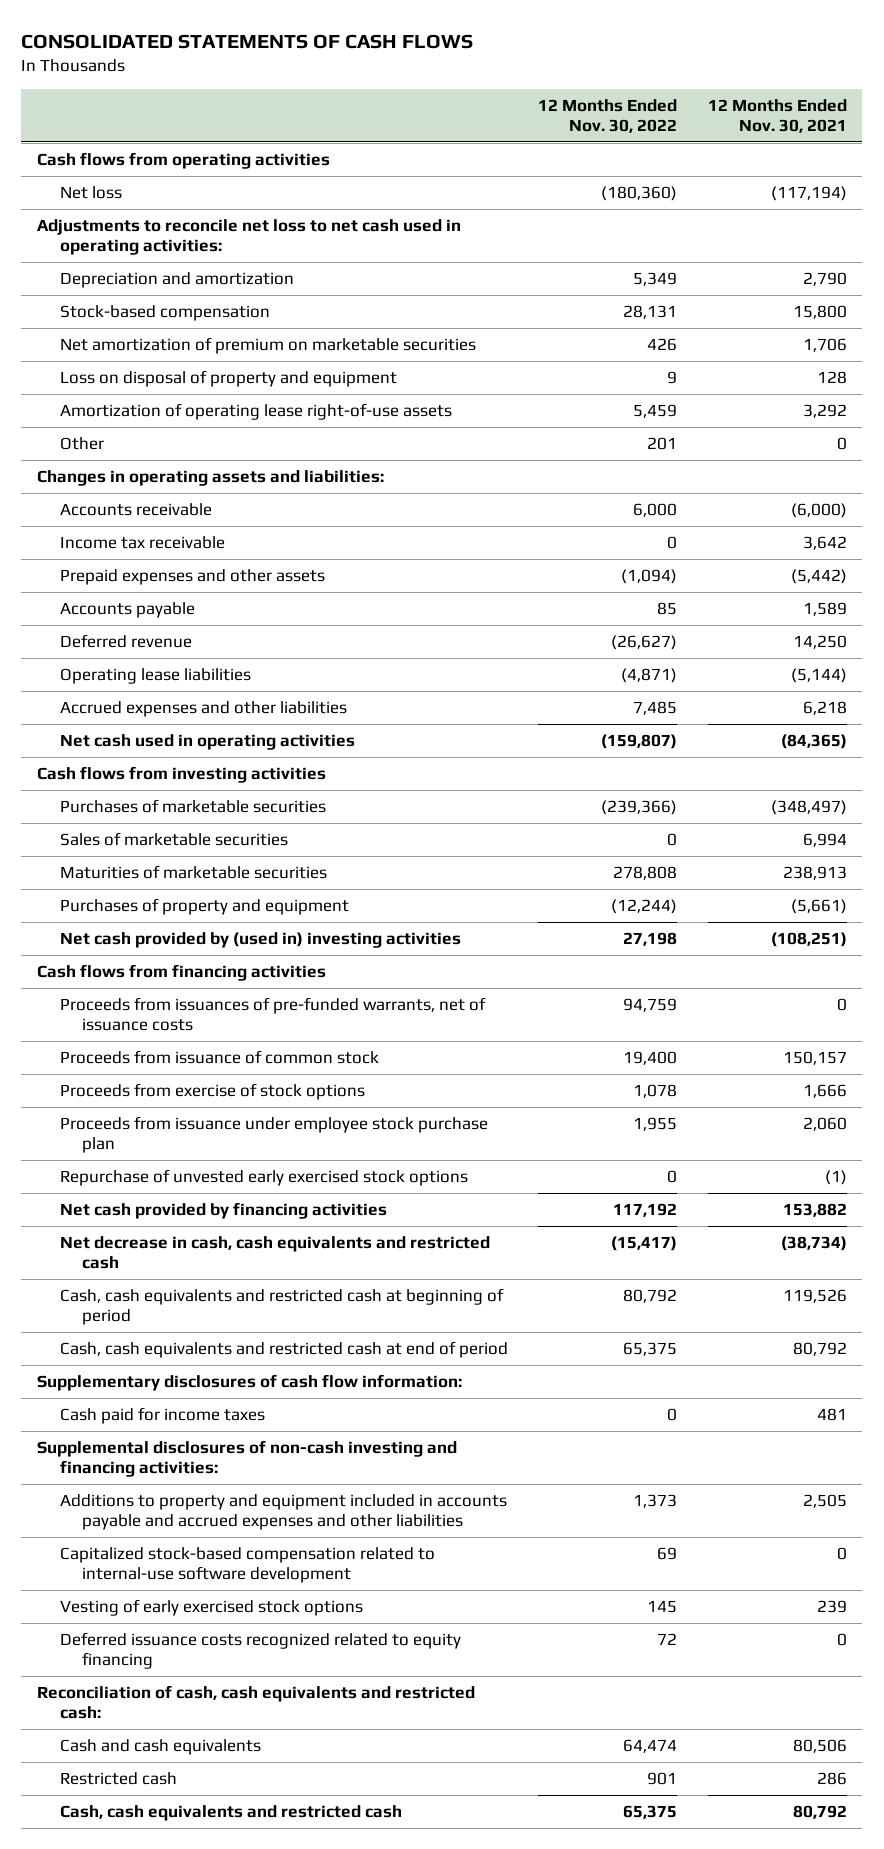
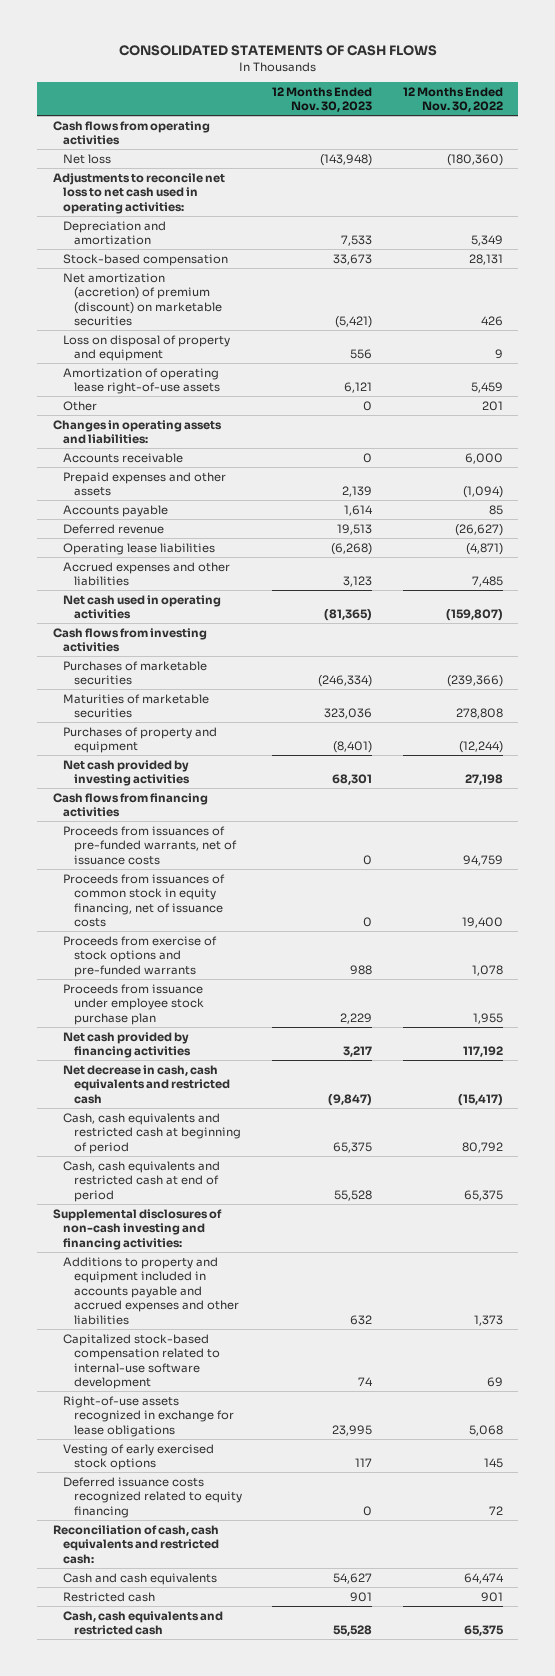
- | 12 Months Ended Nov. 30, 2022 | 12 Months Ended Nov. 30, 2021
+ | 12 Months Ended Nov. 30, 2023 | 12 Months Ended Nov. 30, 2022
- Net amortization of premium on marketable securities | 426 | 1,706
+ Net amortization (accretion) of premium (discount) on marketable securities | (5,421) | 426
- Income tax receivable | 0 | 3,642
- Sales of marketable securities | 0 | 6,994
- Net cash provided by (used in) investing activities | 27,198 | (108,251)
+ Net cash provided by investing activities | 68,301 | 27,198
- Proceeds from issuance of common stock | 19,400 | 150,157
- Proceeds from exercise of stock options | 1,078 | 1,666
+ Proceeds from issuances of common stock in equity financing, net of issuance costs | 0 | 19,400
+ Proceeds from exercise of stock options and pre-funded warrants | 988 | 1,078
- Repurchase of unvested early exercised stock options | 0 | (1)
- Supplementary disclosures of cash flow information:
- Cash paid for income taxes | 0 | 481
+ Right-of-use assets recognized in exchange for lease obligations | 23,995 | 5,068

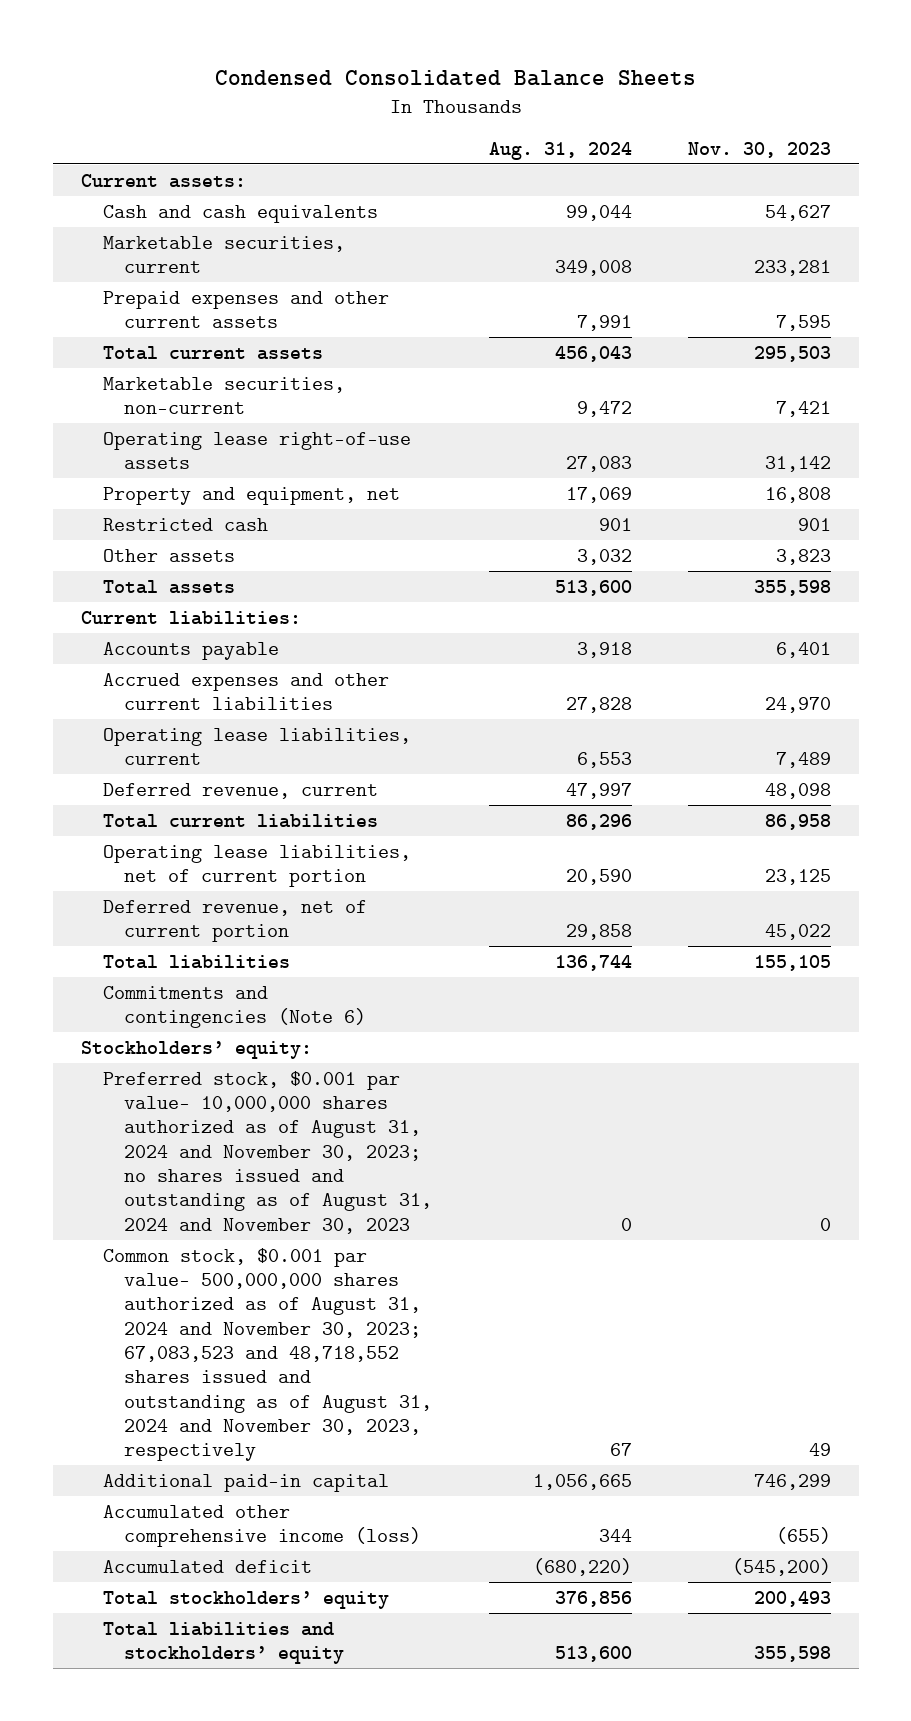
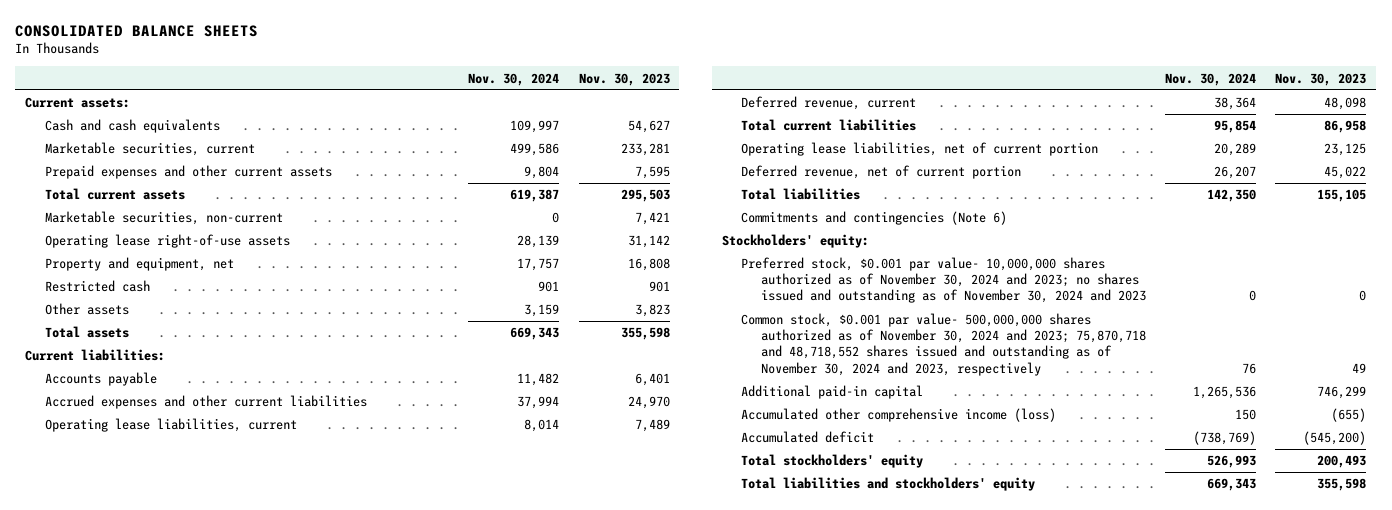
- Condensed Consolidated Balance Sheets
+ CONSOLIDATED BALANCE SHEETS
- | Aug. 31, 2024 | Nov. 30, 2023
+ | Nov. 30, 2024 | Nov. 30, 2023
- Stockholdersʼ equity:
- Preferred stock, $0.001 par value- 10,000,000 shares authorized as of August 31, 2024 and November 30, 2023; no shares issued and outstanding as of August 31, 2024 and November 30, 2023 | 0 | 0
- Common stock, $0.001 par value- 500,000,000 shares authorized as of August 31, 2024 and November 30, 2023; 67,083,523 and 48,718,552 shares issued and outstanding as of August 31, 2024 and November 30, 2023, respectively | 67 | 49
+ Stockholders' equity:
+ Preferred stock, $0.001 par value- 10,000,000 shares authorized as of November 30, 2024 and 2023; no shares issued and outstanding as of November 30, 2024 and 2023 | 0 | 0
+ Common stock, $0.001 par value- 500,000,000 shares authorized as of November 30, 2024 and 2023; 75,870,718 and 48,718,552 shares issued and outstanding as of November 30, 2024 and 2023, respectively | 76 | 49
- Total stockholdersʼ equity | 376,856 | 200,493
- Total liabilities and stockholdersʼ equity | 513,600 | 355,598
+ Total stockholders' equity | 526,993 | 200,493
+ Total liabilities and stockholders' equity | 669,343 | 355,598

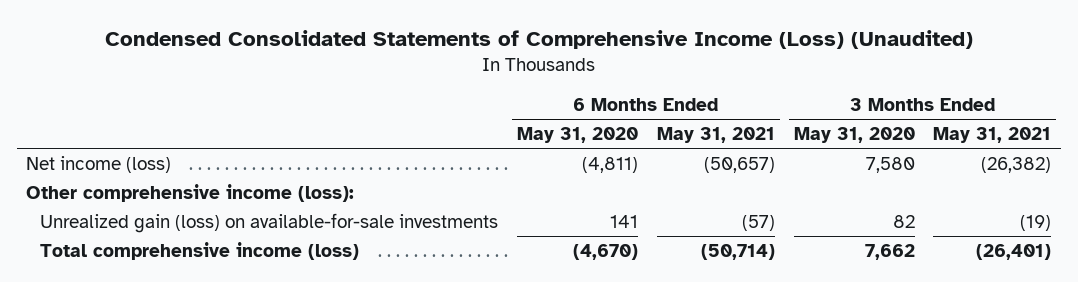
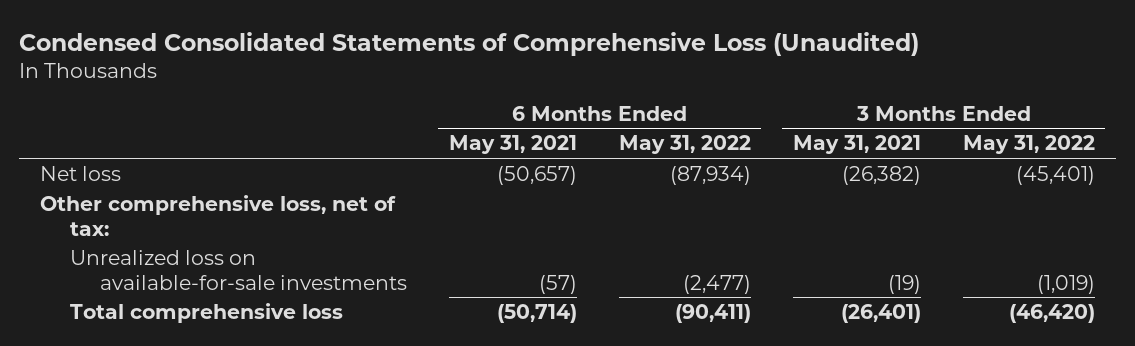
- Condensed Consolidated Statements of Comprehensive Income (Loss) (Unaudited)
+ Condensed Consolidated Statements of Comprehensive Loss (Unaudited)
- | 6 Months Ended May 31, 2020 | 6 Months Ended May 31, 2021 | 3 Months Ended May 31, 2020 | 3 Months Ended May 31, 2021
+ | 6 Months Ended May 31, 2021 | 6 Months Ended May 31, 2022 | 3 Months Ended May 31, 2021 | 3 Months Ended May 31, 2022
- Net income (loss) | (4,811) | (50,657) | 7,580 | (26,382)
- Other comprehensive income (loss):
- Unrealized gain (loss) on available-for-sale investments | 141 | (57) | 82 | (19)
- Total comprehensive income (loss) | (4,670) | (50,714) | 7,662 | (26,401)
+ Net loss | (50,657) | (87,934) | (26,382) | (45,401)
+ Other comprehensive loss, net of tax:
+ Unrealized loss on available-for-sale investments | (57) | (2,477) | (19) | (1,019)
+ Total comprehensive loss | (50,714) | (90,411) | (26,401) | (46,420)

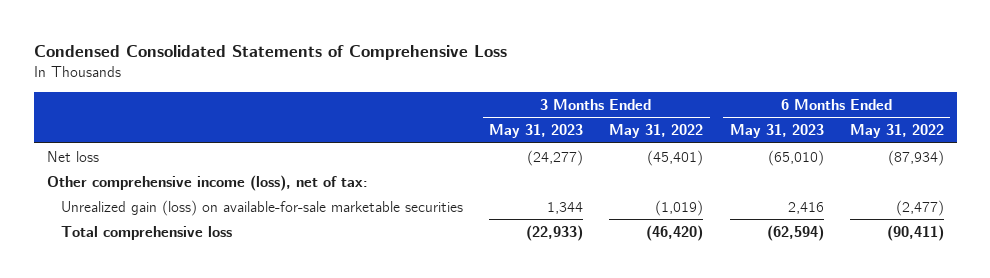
- Condensed Consolidated Statements of Comprehensive Loss (Unaudited)
+ Condensed Consolidated Statements of Comprehensive Loss
- | 6 Months Ended May 31, 2021 | 6 Months Ended May 31, 2022 | 3 Months Ended May 31, 2021 | 3 Months Ended May 31, 2022
+ | 3 Months Ended May 31, 2023 | 3 Months Ended May 31, 2022 | 6 Months Ended May 31, 2023 | 6 Months Ended May 31, 2022
- Other comprehensive loss, net of tax:
- Unrealized loss on available-for-sale investments | (57) | (2,477) | (19) | (1,019)
+ Other comprehensive income (loss), net of tax:
+ Unrealized gain (loss) on available-for-sale marketable securities | 1,344 | (1,019) | 2,416 | (2,477)

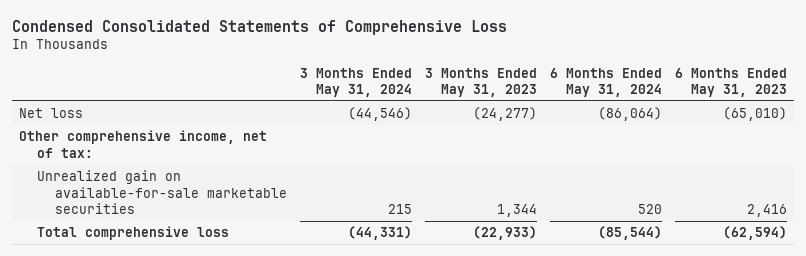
- | 3 Months Ended May 31, 2023 | 3 Months Ended May 31, 2022 | 6 Months Ended May 31, 2023 | 6 Months Ended May 31, 2022
+ | 3 Months Ended May 31, 2024 | 3 Months Ended May 31, 2023 | 6 Months Ended May 31, 2024 | 6 Months Ended May 31, 2023
- Other comprehensive income (loss), net of tax:
- Unrealized gain (loss) on available-for-sale marketable securities | 1,344 | (1,019) | 2,416 | (2,477)
+ Other comprehensive income, net of tax:
+ Unrealized gain on available-for-sale marketable securities | 215 | 1,344 | 520 | 2,416

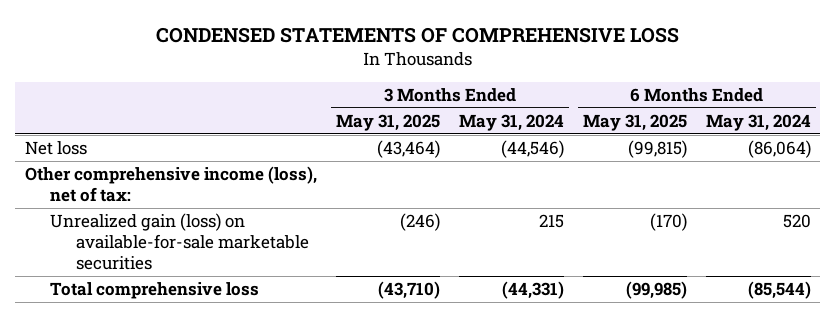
- Condensed Consolidated Statements of Comprehensive Loss
+ CONDENSED STATEMENTS OF COMPREHENSIVE LOSS
- | 3 Months Ended May 31, 2024 | 3 Months Ended May 31, 2023 | 6 Months Ended May 31, 2024 | 6 Months Ended May 31, 2023
+ | 3 Months Ended May 31, 2025 | 3 Months Ended May 31, 2024 | 6 Months Ended May 31, 2025 | 6 Months Ended May 31, 2024
- Other comprehensive income, net of tax:
- Unrealized gain on available-for-sale marketable securities | 215 | 1,344 | 520 | 2,416
+ Other comprehensive income (loss), net of tax:
+ Unrealized gain (loss) on available-for-sale marketable securities | (246) | 215 | (170) | 520

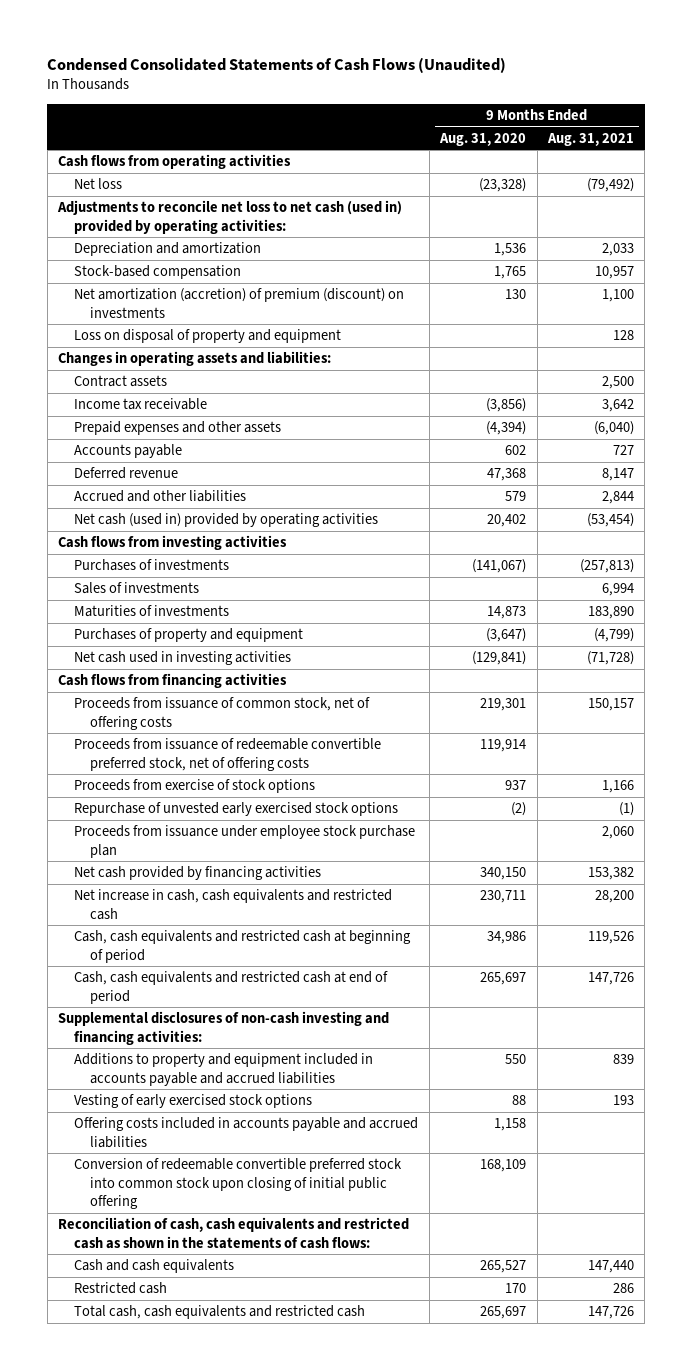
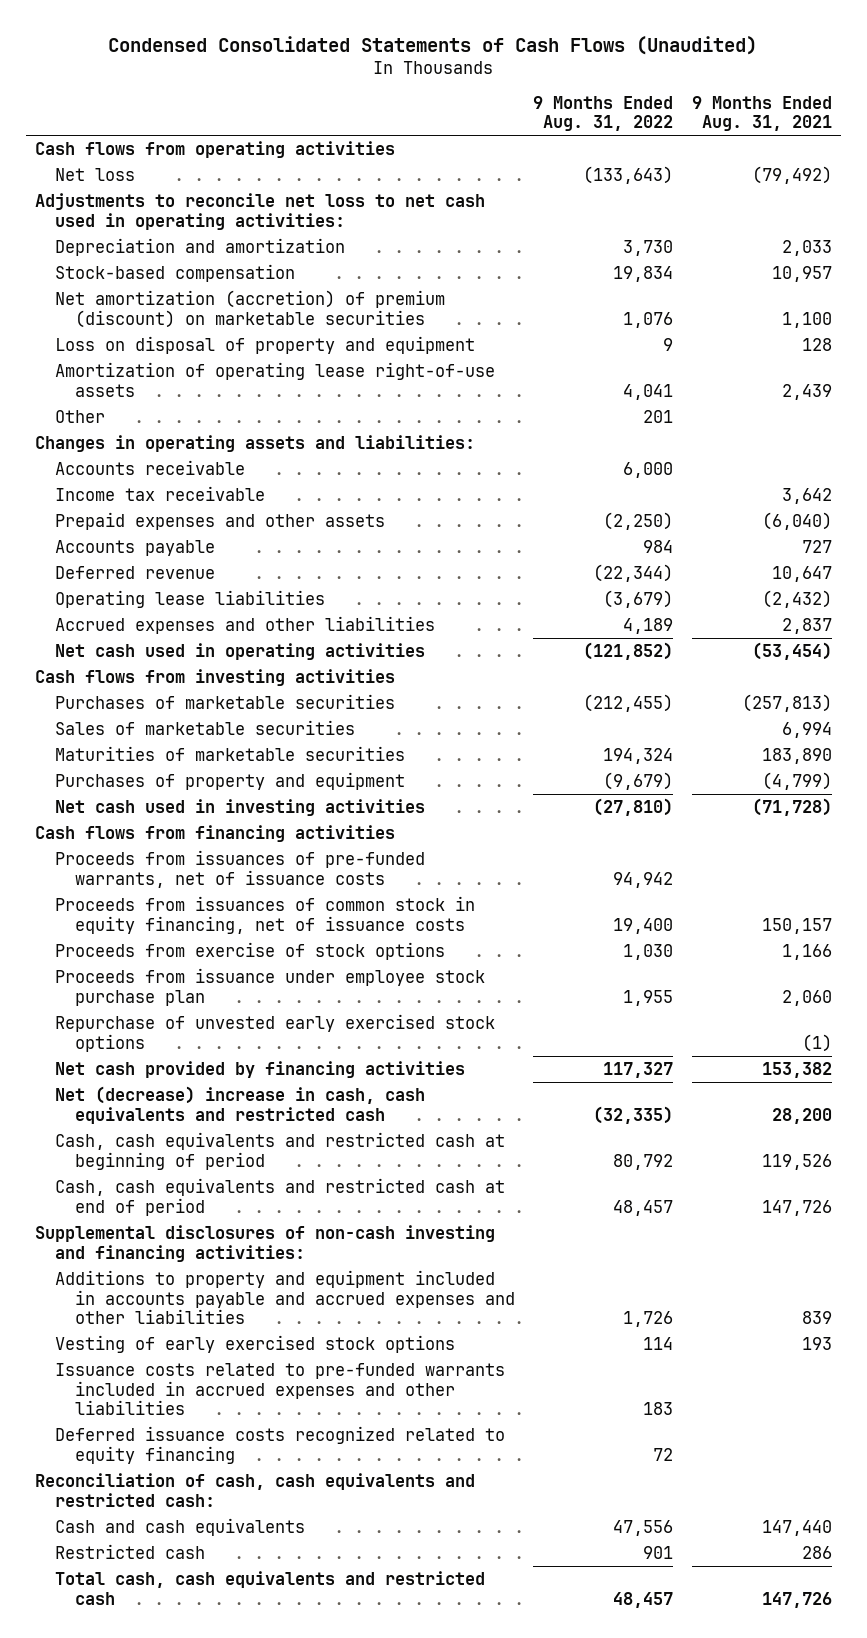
- | 9 Months Ended Aug. 31, 2020 | 9 Months Ended Aug. 31, 2021
+ | 9 Months Ended Aug. 31, 2022 | 9 Months Ended Aug. 31, 2021
- Adjustments to reconcile net loss to net cash (used in) provided by operating activities:
+ Adjustments to reconcile net loss to net cash used in operating activities:
- Net amortization (accretion) of premium (discount) on investments | 130 | 1,100
+ Net amortization (accretion) of premium (discount) on marketable securities | 1,076 | 1,100
+ Amortization of operating lease right-of-use assets | 4,041 | 2,439
+ Other | 201 |
- Contract assets | | 2,500
+ Accounts receivable | 6,000 |
- Deferred revenue | 47,368 | 8,147
- Accrued and other liabilities | 579 | 2,844
- Net cash (used in) provided by operating activities | 20,402 | (53,454)
+ Deferred revenue | (22,344) | 10,647
+ Operating lease liabilities | (3,679) | (2,432)
+ Accrued expenses and other liabilities | 4,189 | 2,837
+ Net cash used in operating activities | (121,852) | (53,454)
- Purchases of investments | (141,067) | (257,813)
- Sales of investments | | 6,994
- Maturities of investments | 14,873 | 183,890
+ Purchases of marketable securities | (212,455) | (257,813)
+ Sales of marketable securities | | 6,994
+ Maturities of marketable securities | 194,324 | 183,890
- Proceeds from issuance of common stock, net of offering costs | 219,301 | 150,157
- Proceeds from issuance of redeemable convertible preferred stock, net of offering costs | 119,914 |
+ Proceeds from issuances of pre-funded warrants, net of issuance costs | 94,942 |
+ Proceeds from issuances of common stock in equity financing, net of issuance costs | 19,400 | 150,157
moved down: Repurchase of unvested early exercised stock options | | (1)
- Net increase in cash, cash equivalents and restricted cash | 230,711 | 28,200
+ Net (decrease) increase in cash, cash equivalents and restricted cash | (32,335) | 28,200
- Additions to property and equipment included in accounts payable and accrued liabilities | 550 | 839
+ Additions to property and equipment included in accounts payable and accrued expenses and other liabilities | 1,726 | 839
- Offering costs included in accounts payable and accrued liabilities | 1,158 |
- Conversion of redeemable convertible preferred stock into common stock upon closing of initial public offering | 168,109 |
- Reconciliation of cash, cash equivalents and restricted cash as shown in the statements of cash flows:
+ Issuance costs related to pre-funded warrants included in accrued expenses and other liabilities | 183 |
+ Deferred issuance costs recognized related to equity financing | 72 |
+ Reconciliation of cash, cash equivalents and restricted cash:

